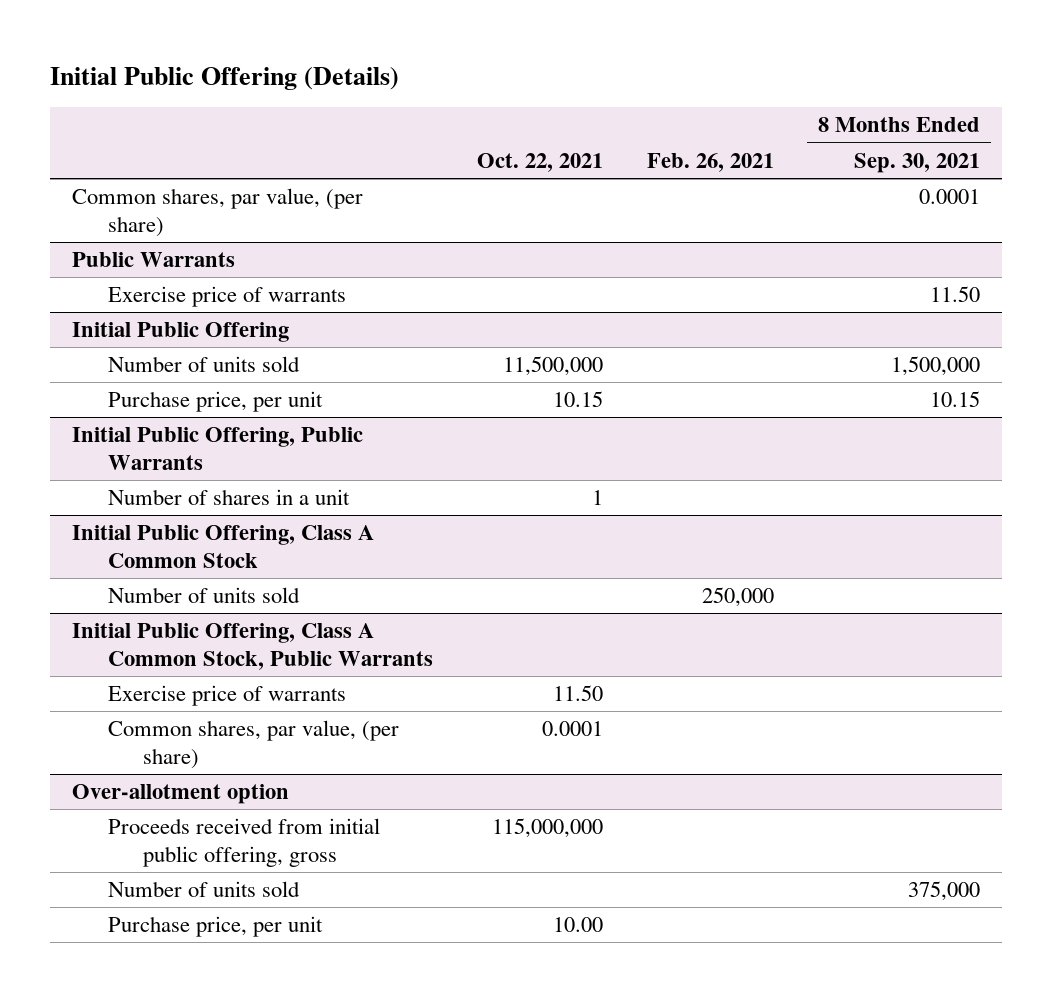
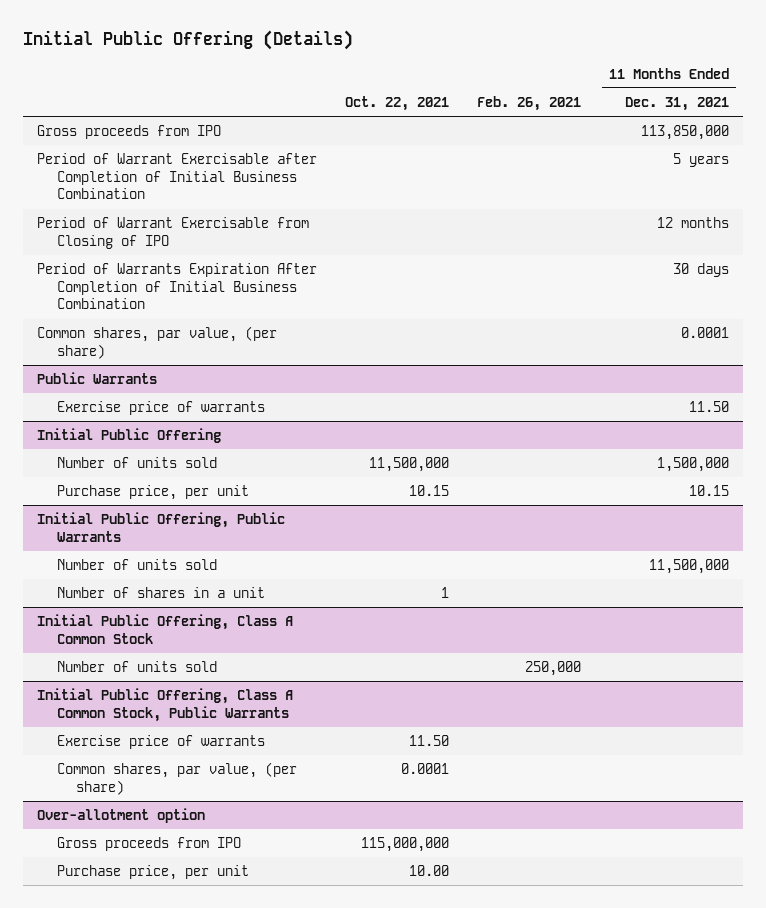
- | Oct. 22, 2021 | Feb. 26, 2021 | 8 Months Ended Sep. 30, 2021
+ | Oct. 22, 2021 | Feb. 26, 2021 | 11 Months Ended Dec. 31, 2021
+ Gross proceeds from IPO | | | 113,850,000
+ Period of Warrant Exercisable after Completion of Initial Business Combination | | | 5 years
+ Period of Warrant Exercisable from Closing of IPO | | | 12 months
+ Period of Warrants Expiration After Completion of Initial Business Combination | | | 30 days
@ Initial Public Offering, Public Warrants
+ Number of units sold | | | 11,500,000
@ Over-allotment option
- Proceeds received from initial public offering, gross | 115,000,000 | |
- Number of units sold | | | 375,000
+ Gross proceeds from IPO | 115,000,000 | |

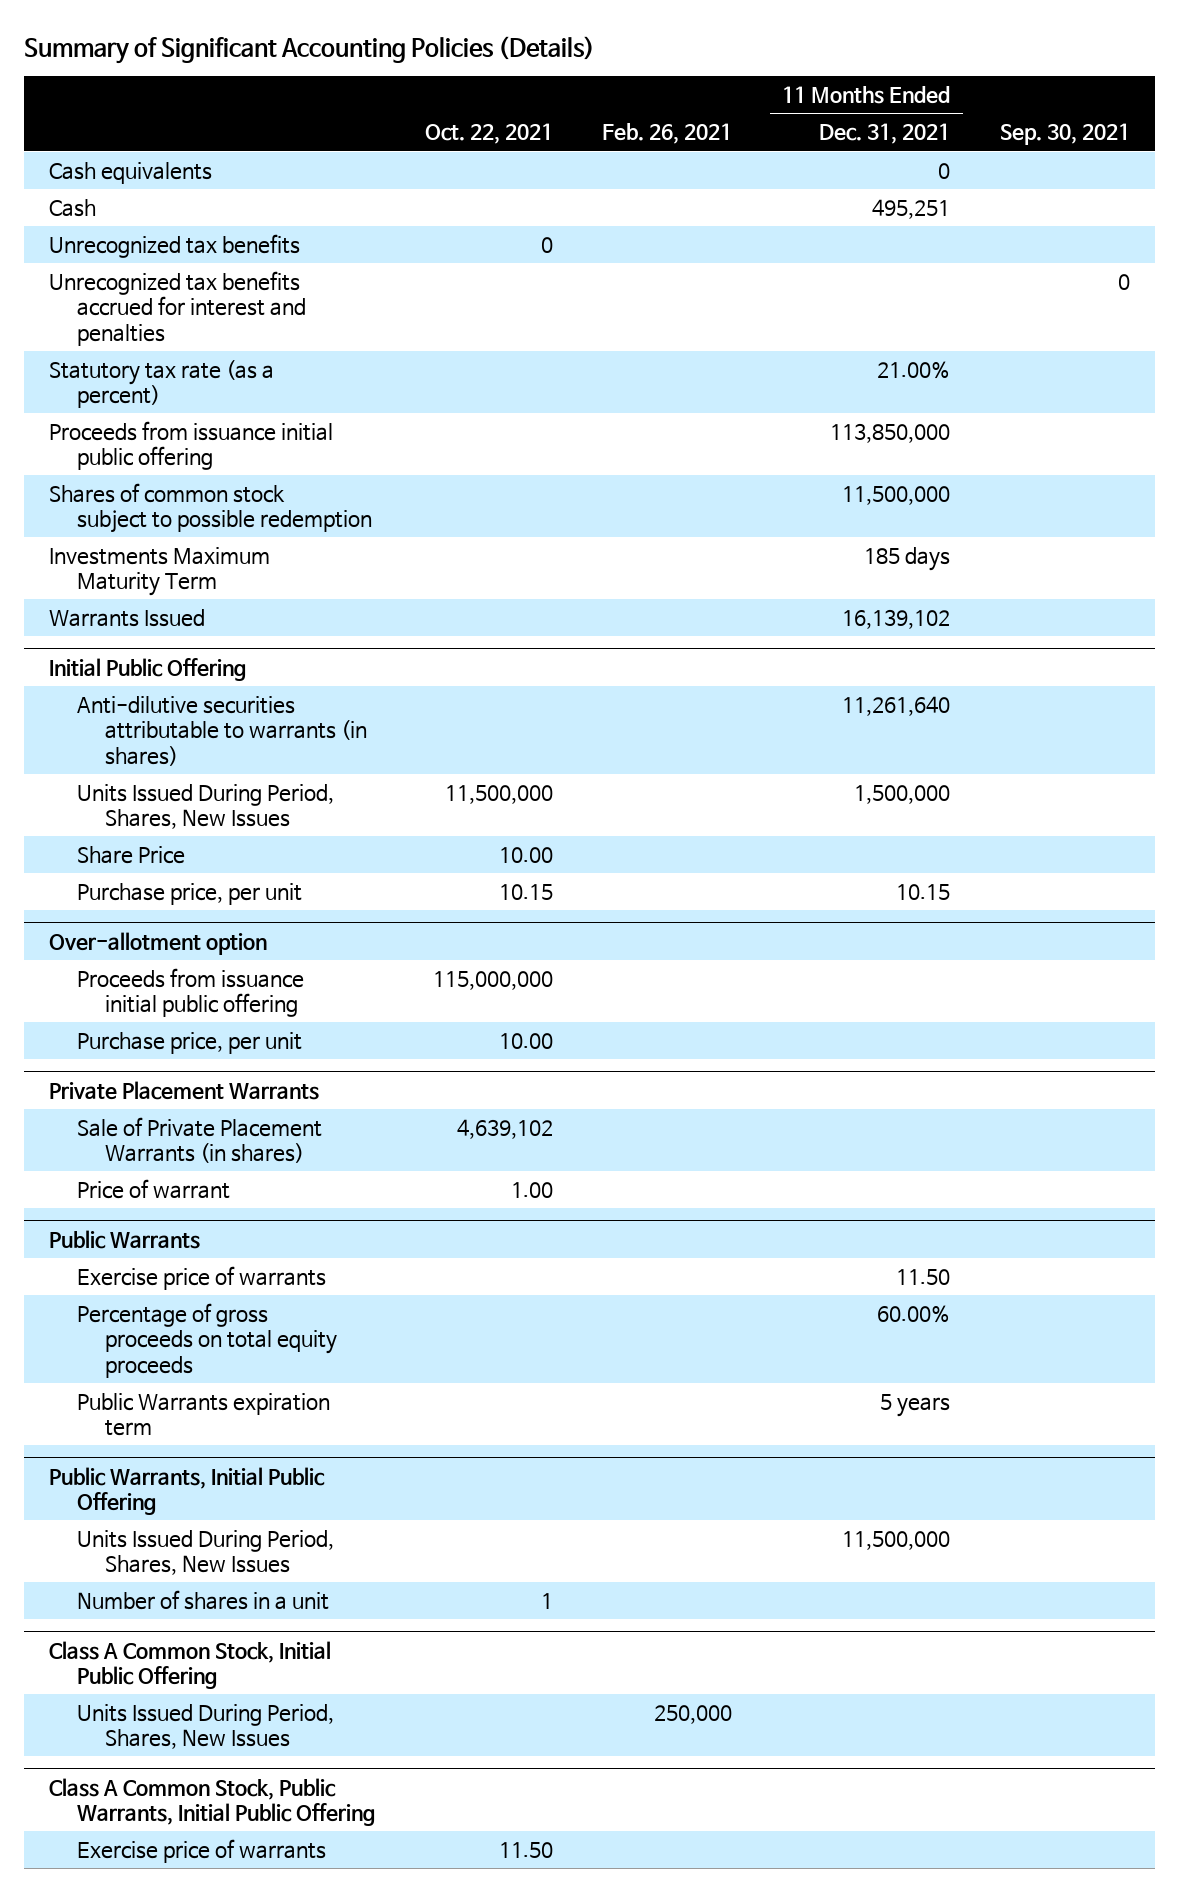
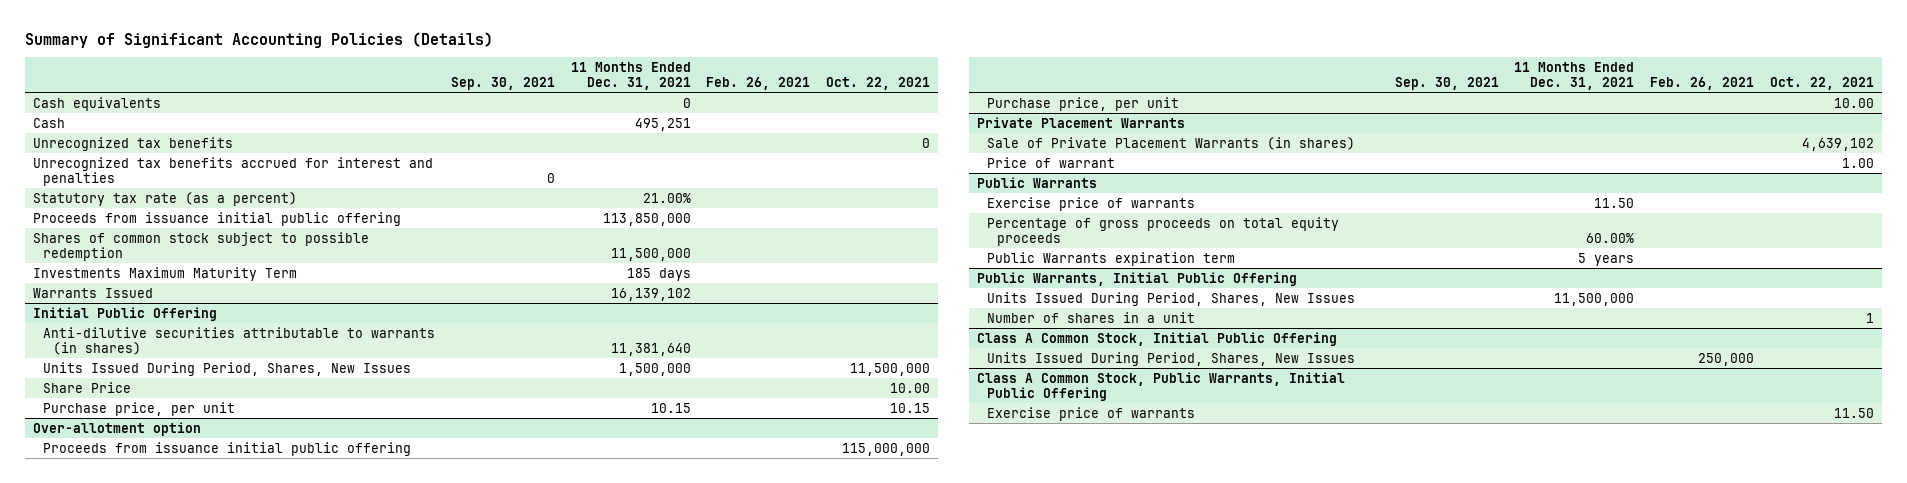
- | Oct. 22, 2021 | Feb. 26, 2021 | 11 Months Ended Dec. 31, 2021 | Sep. 30, 2021
+ | Sep. 30, 2021 | 11 Months Ended Dec. 31, 2021 | Feb. 26, 2021 | Oct. 22, 2021
@ Initial Public Offering
- Anti-dilutive securities attributable to warrants (in shares) | | | 11,261,640 |
+ Anti-dilutive securities attributable to warrants (in shares) | | 11,381,640 | |

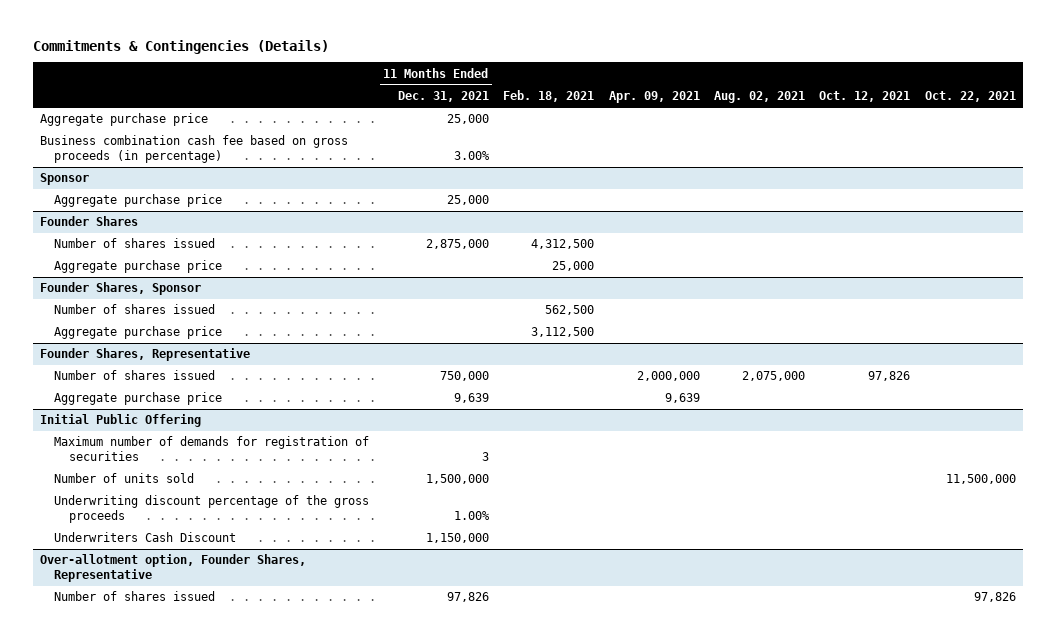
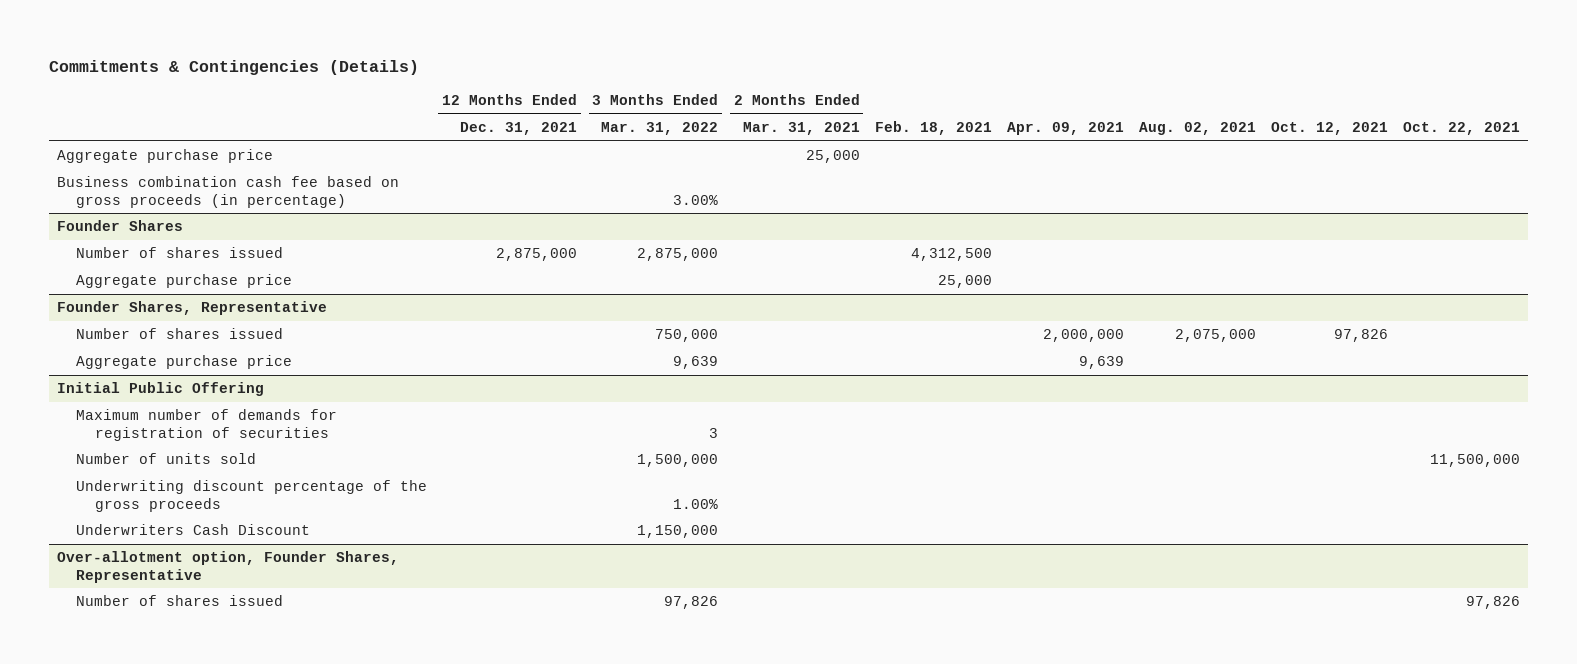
- | 11 Months Ended Dec. 31, 2021 | Feb. 18, 2021 | Apr. 09, 2021 | Aug. 02, 2021 | Oct. 12, 2021 | Oct. 22, 2021
+ | 12 Months Ended Dec. 31, 2021 | 3 Months Ended Mar. 31, 2022 | 2 Months Ended Mar. 31, 2021 | Feb. 18, 2021 | Apr. 09, 2021 | Aug. 02, 2021 | Oct. 12, 2021 | Oct. 22, 2021
- Sponsor
- Aggregate purchase price | 25,000 | | | | |
- Founder Shares, Sponsor
- Number of shares issued | | 562,500 | | | |
- Aggregate purchase price | | 3,112,500 | | | |

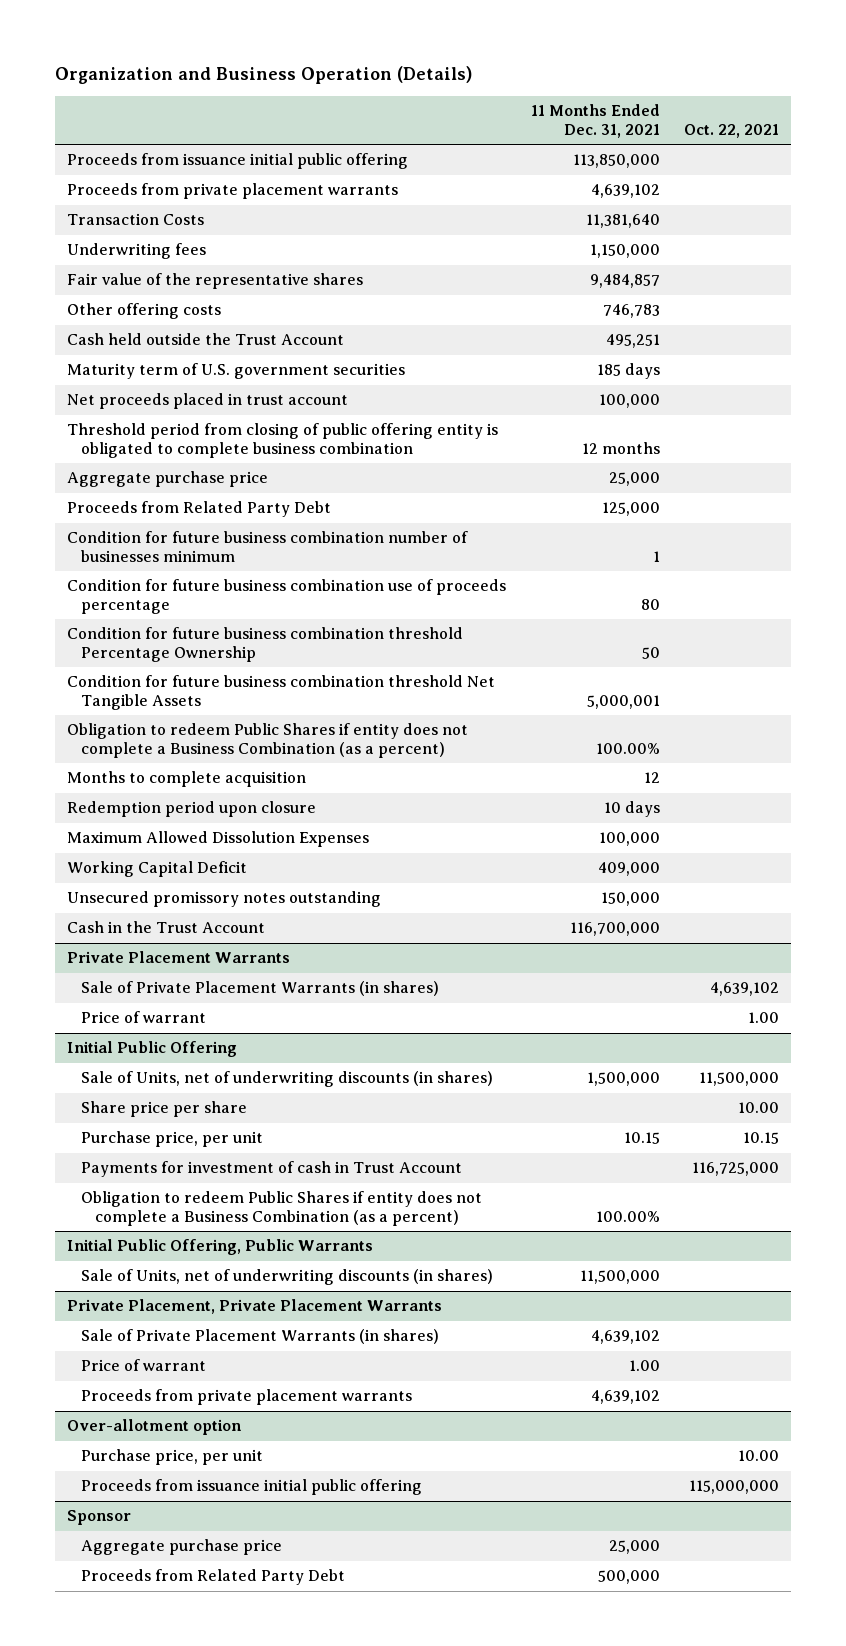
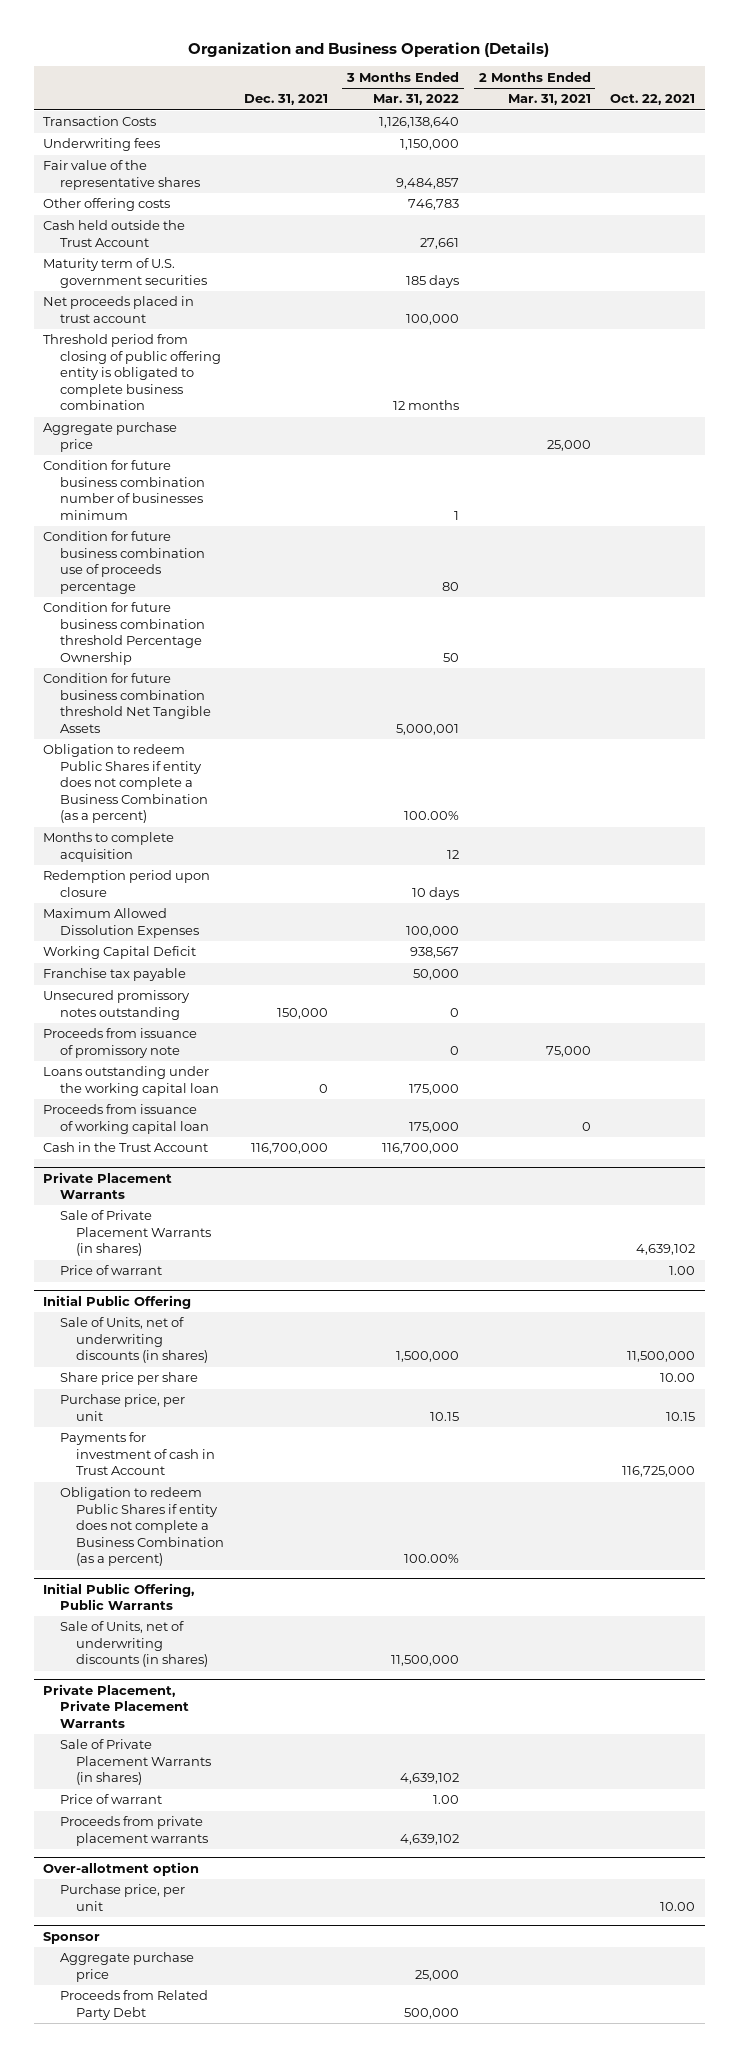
- | 11 Months Ended Dec. 31, 2021 | Oct. 22, 2021
+ | Dec. 31, 2021 | 3 Months Ended Mar. 31, 2022 | 2 Months Ended Mar. 31, 2021 | Oct. 22, 2021
- Proceeds from issuance initial public offering | 113,850,000 |
- Proceeds from private placement warrants | 4,639,102 |
- Proceeds from Related Party Debt | 125,000 |
+ Franchise tax payable | | 50,000 | |
+ Proceeds from issuance of promissory note | | 0 | 75,000 |
+ Loans outstanding under the working capital loan | 0 | 175,000 | |
+ Proceeds from issuance of working capital loan | | 175,000 | 0 |
@ Over-allotment option
- Proceeds from issuance initial public offering | | 115,000,000

